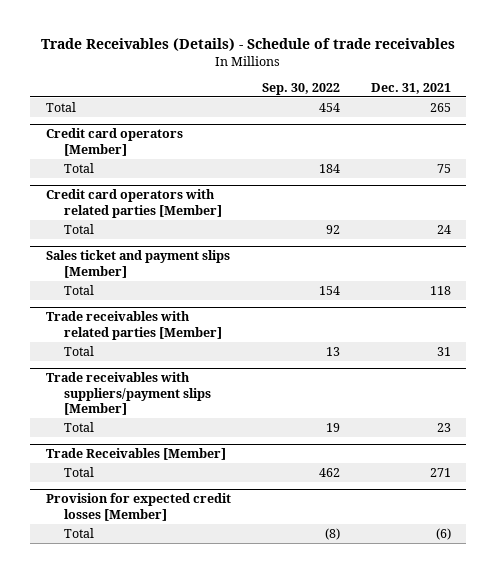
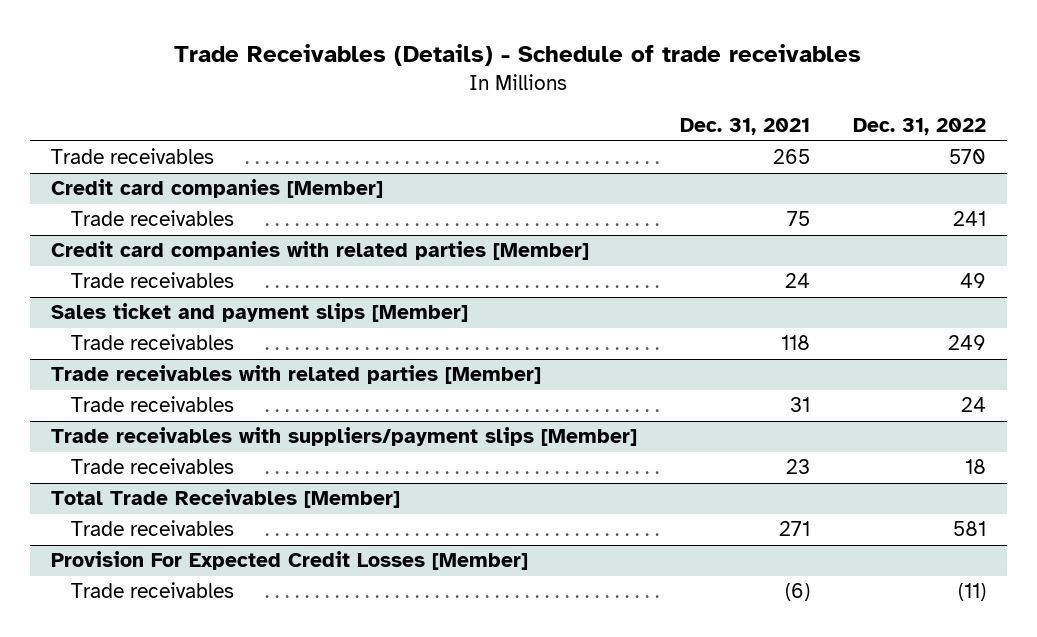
- | Sep. 30, 2022 | Dec. 31, 2021
+ | Dec. 31, 2021 | Dec. 31, 2022
- Total | 454 | 265
- Credit card operators [Member]
- Total | 184 | 75
- Credit card operators with related parties [Member]
- Total | 92 | 24
+ Trade receivables | 265 | 570
+ Credit card companies [Member]
+ Trade receivables | 75 | 241
+ Credit card companies with related parties [Member]
+ Trade receivables | 24 | 49
@ Sales ticket and payment slips [Member]
- Total | 154 | 118
+ Trade receivables | 118 | 249
@ Trade receivables with related parties [Member]
- Total | 13 | 31
+ Trade receivables | 31 | 24
@ Trade receivables with suppliers/payment slips [Member]
- Total | 19 | 23
- Trade Receivables [Member]
- Total | 462 | 271
- Provision for expected credit losses [Member]
- Total | (8) | (6)
@ Trade receivables with suppliers/payment slips [Member]
+ Trade receivables | 23 | 18
+ Total Trade Receivables [Member]
+ Trade receivables | 271 | 581
+ Provision For Expected Credit Losses [Member]
+ Trade receivables | (6) | (11)

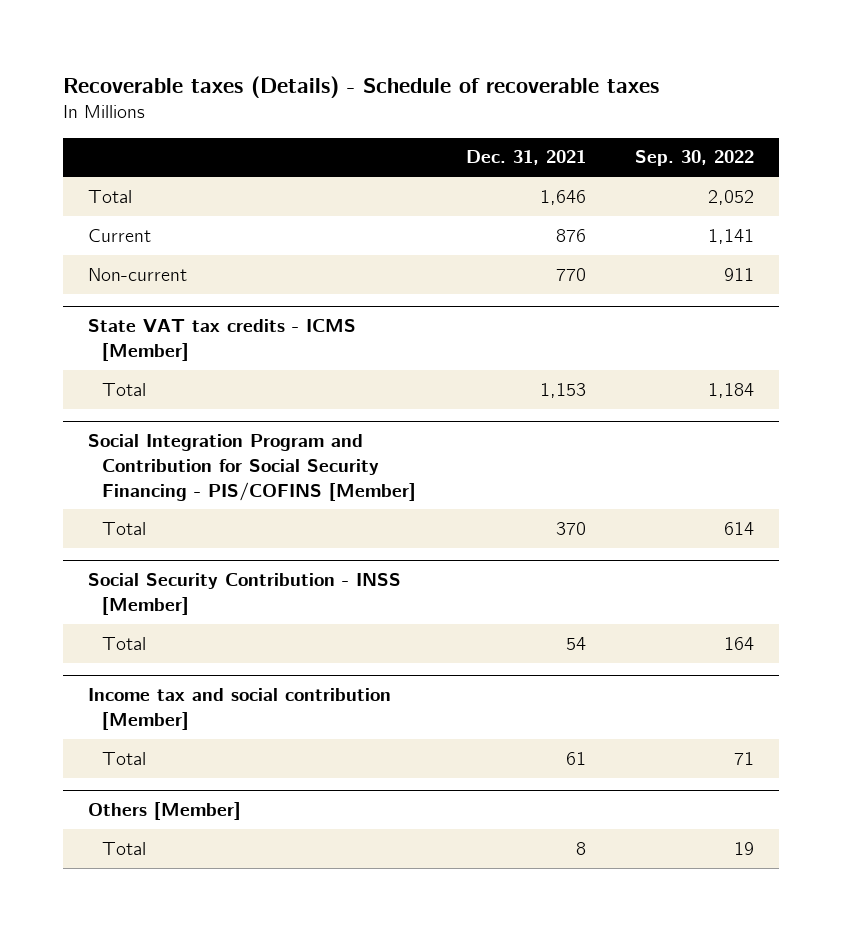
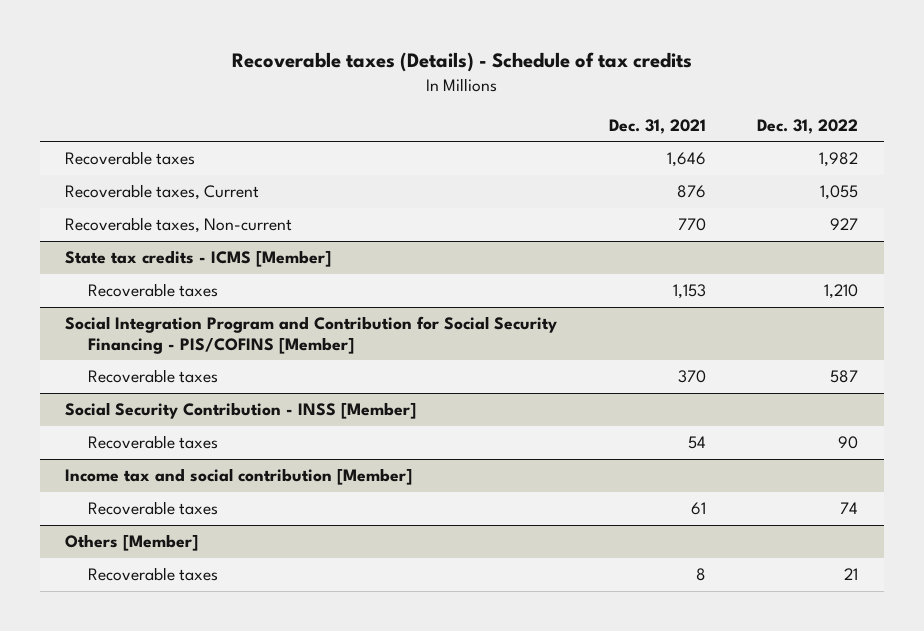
- Recoverable taxes (Details) - Schedule of recoverable taxes
+ Recoverable taxes (Details) - Schedule of tax credits
- | Dec. 31, 2021 | Sep. 30, 2022
+ | Dec. 31, 2021 | Dec. 31, 2022
- Total | 1,646 | 2,052
- Current | 876 | 1,141
- Non-current | 770 | 911
- State VAT tax credits - ICMS [Member]
- Total | 1,153 | 1,184
+ Recoverable taxes | 1,646 | 1,982
+ Recoverable taxes, Current | 876 | 1,055
+ Recoverable taxes, Non-current | 770 | 927
+ State tax credits - ICMS [Member]
+ Recoverable taxes | 1,153 | 1,210
@ Social Integration Program and Contribution for Social Security Financing - PIS/COFINS [Member]
- Total | 370 | 614
+ Recoverable taxes | 370 | 587
@ Social Security Contribution - INSS [Member]
- Total | 54 | 164
+ Recoverable taxes | 54 | 90
@ Income tax and social contribution [Member]
- Total | 61 | 71
+ Recoverable taxes | 61 | 74
@ Others [Member]
- Total | 8 | 19
+ Recoverable taxes | 8 | 21

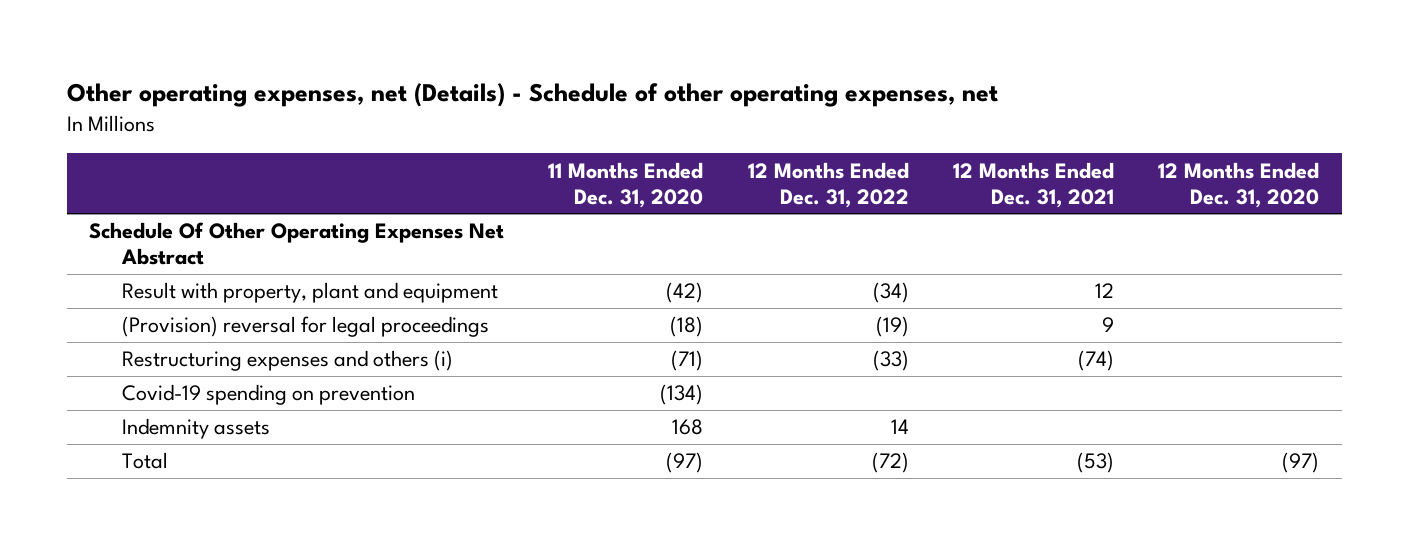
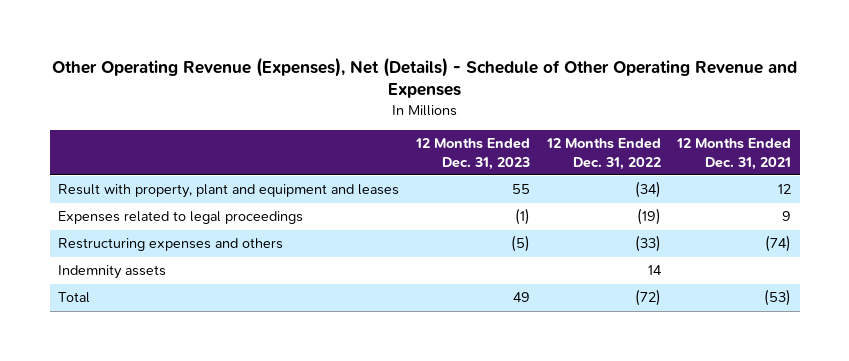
- Other operating expenses, net (Details) - Schedule of other operating expenses, net
+ Other Operating Revenue (Expenses), Net (Details) - Schedule of Other Operating Revenue and Expenses
- | 11 Months Ended Dec. 31, 2020 | 12 Months Ended Dec. 31, 2022 | 12 Months Ended Dec. 31, 2021 | 12 Months Ended Dec. 31, 2020
+ | 12 Months Ended Dec. 31, 2023 | 12 Months Ended Dec. 31, 2022 | 12 Months Ended Dec. 31, 2021
- Schedule Of Other Operating Expenses Net Abstract
- Result with property, plant and equipment | (42) | (34) | 12 |
- (Provision) reversal for legal proceedings | (18) | (19) | 9 |
- Restructuring expenses and others (i) | (71) | (33) | (74) |
- Covid-19 spending on prevention | (134) | | |
+ Result with property, plant and equipment and leases | 55 | (34) | 12
+ Expenses related to legal proceedings | (1) | (19) | 9
+ Restructuring expenses and others | (5) | (33) | (74)

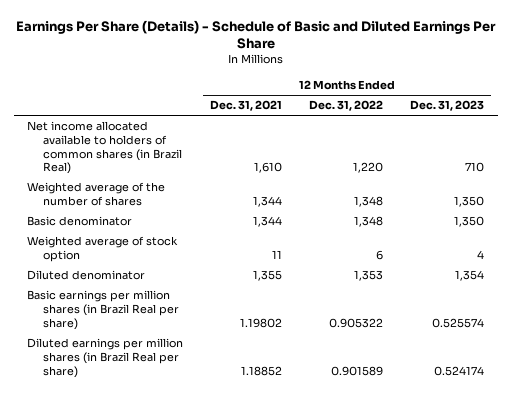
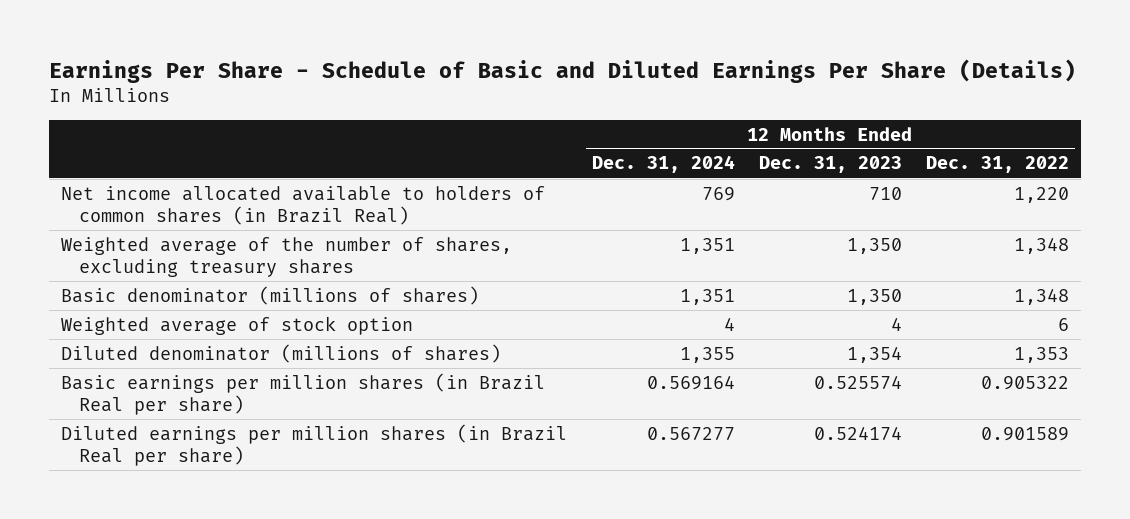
- Earnings Per Share (Details) - Schedule of Basic and Diluted Earnings Per Share
+ Earnings Per Share - Schedule of Basic and Diluted Earnings Per Share (Details)
- | 12 Months Ended Dec. 31, 2021 | 12 Months Ended Dec. 31, 2022 | 12 Months Ended Dec. 31, 2023
+ | 12 Months Ended Dec. 31, 2024 | 12 Months Ended Dec. 31, 2023 | 12 Months Ended Dec. 31, 2022
- Weighted average of the number of shares | 1,344 | 1,348 | 1,350
- Basic denominator | 1,344 | 1,348 | 1,350
+ Weighted average of the number of shares, excluding treasury shares | 1,351 | 1,350 | 1,348
+ Basic denominator (millions of shares) | 1,351 | 1,350 | 1,348
- Diluted denominator | 1,355 | 1,353 | 1,354
+ Diluted denominator (millions of shares) | 1,355 | 1,354 | 1,353

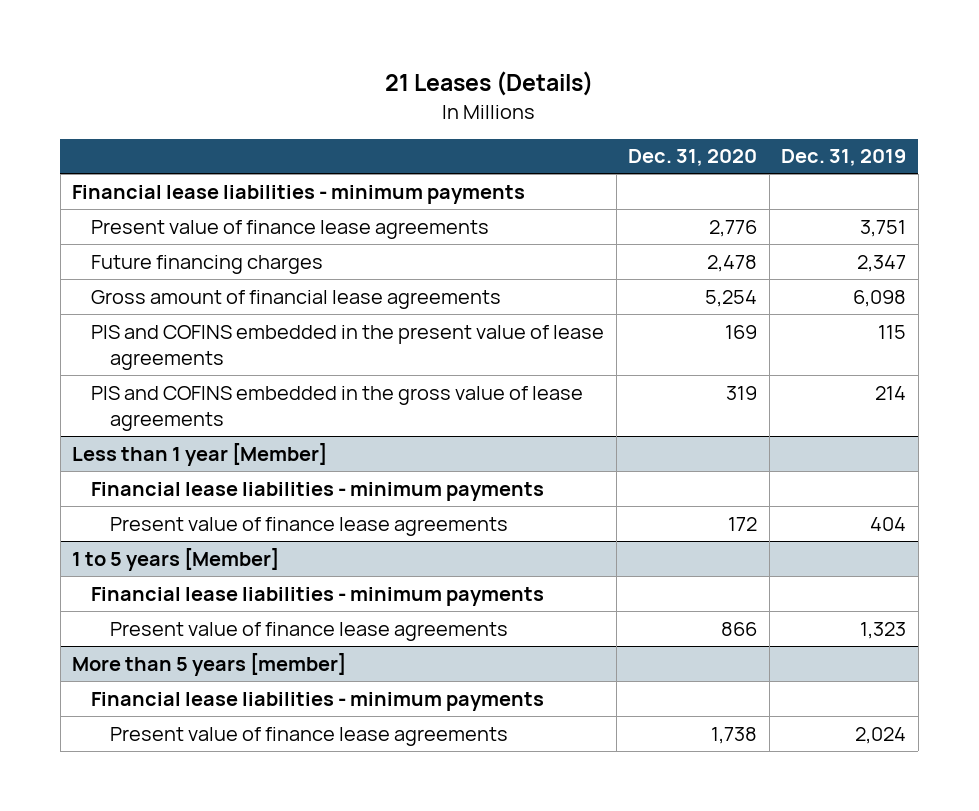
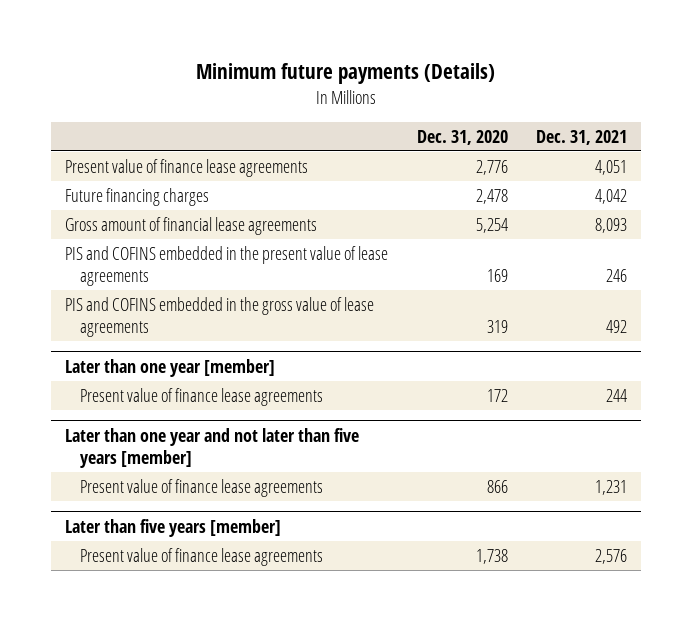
- 21 Leases (Details)
+ Minimum future payments (Details)
- | Dec. 31, 2020 | Dec. 31, 2019
+ | Dec. 31, 2020 | Dec. 31, 2021
- Financial lease liabilities - minimum payments
- Less than 1 year [Member]
- Financial lease liabilities - minimum payments
+ Later than one year [member]
- 1 to 5 years [Member]
- Financial lease liabilities - minimum payments
+ Later than one year and not later than five years [member]
- More than 5 years [member]
- Financial lease liabilities - minimum payments
+ Later than five years [member]

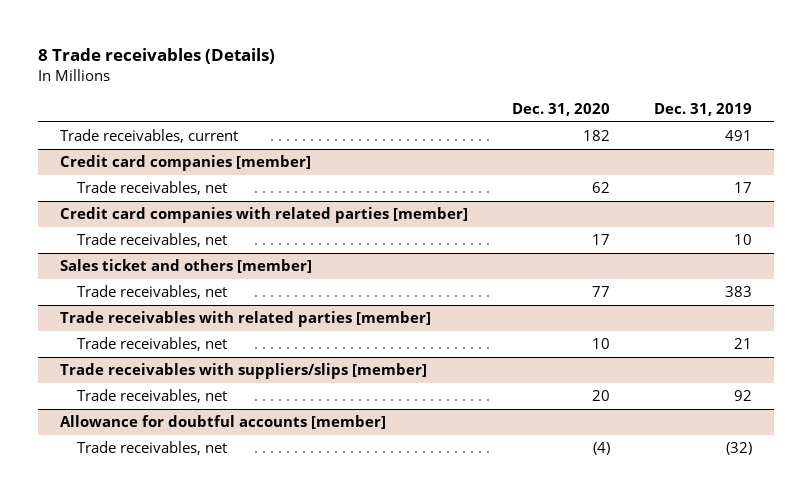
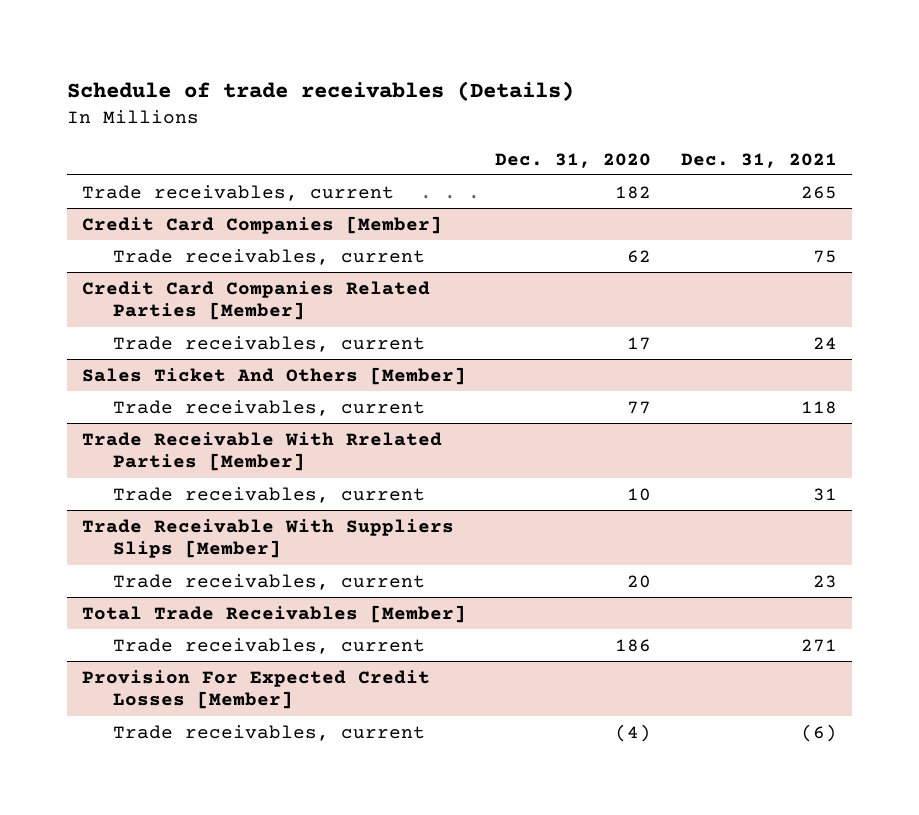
- 8 Trade receivables (Details)
+ Schedule of trade receivables (Details)
- | Dec. 31, 2020 | Dec. 31, 2019
+ | Dec. 31, 2020 | Dec. 31, 2021
- Credit card companies [member]
- Trade receivables, net | 62 | 17
- Credit card companies with related parties [member]
- Trade receivables, net | 17 | 10
- Sales ticket and others [member]
- Trade receivables, net | 77 | 383
- Trade receivables with related parties [member]
- Trade receivables, net | 10 | 21
- Trade receivables with suppliers/slips [member]
- Trade receivables, net | 20 | 92
- Allowance for doubtful accounts [member]
- Trade receivables, net | (4) | (32)
+ Credit Card Companies [Member]
+ Trade receivables, current | 62 | 75
+ Credit Card Companies Related Parties [Member]
+ Trade receivables, current | 17 | 24
+ Sales Ticket And Others [Member]
+ Trade receivables, current | 77 | 118
+ Trade Receivable With Rrelated Parties [Member]
+ Trade receivables, current | 10 | 31
+ Trade Receivable With Suppliers Slips [Member]
+ Trade receivables, current | 20 | 23
+ Total Trade Receivables [Member]
+ Trade receivables, current | 186 | 271
+ Provision For Expected Credit Losses [Member]
+ Trade receivables, current | (4) | (6)

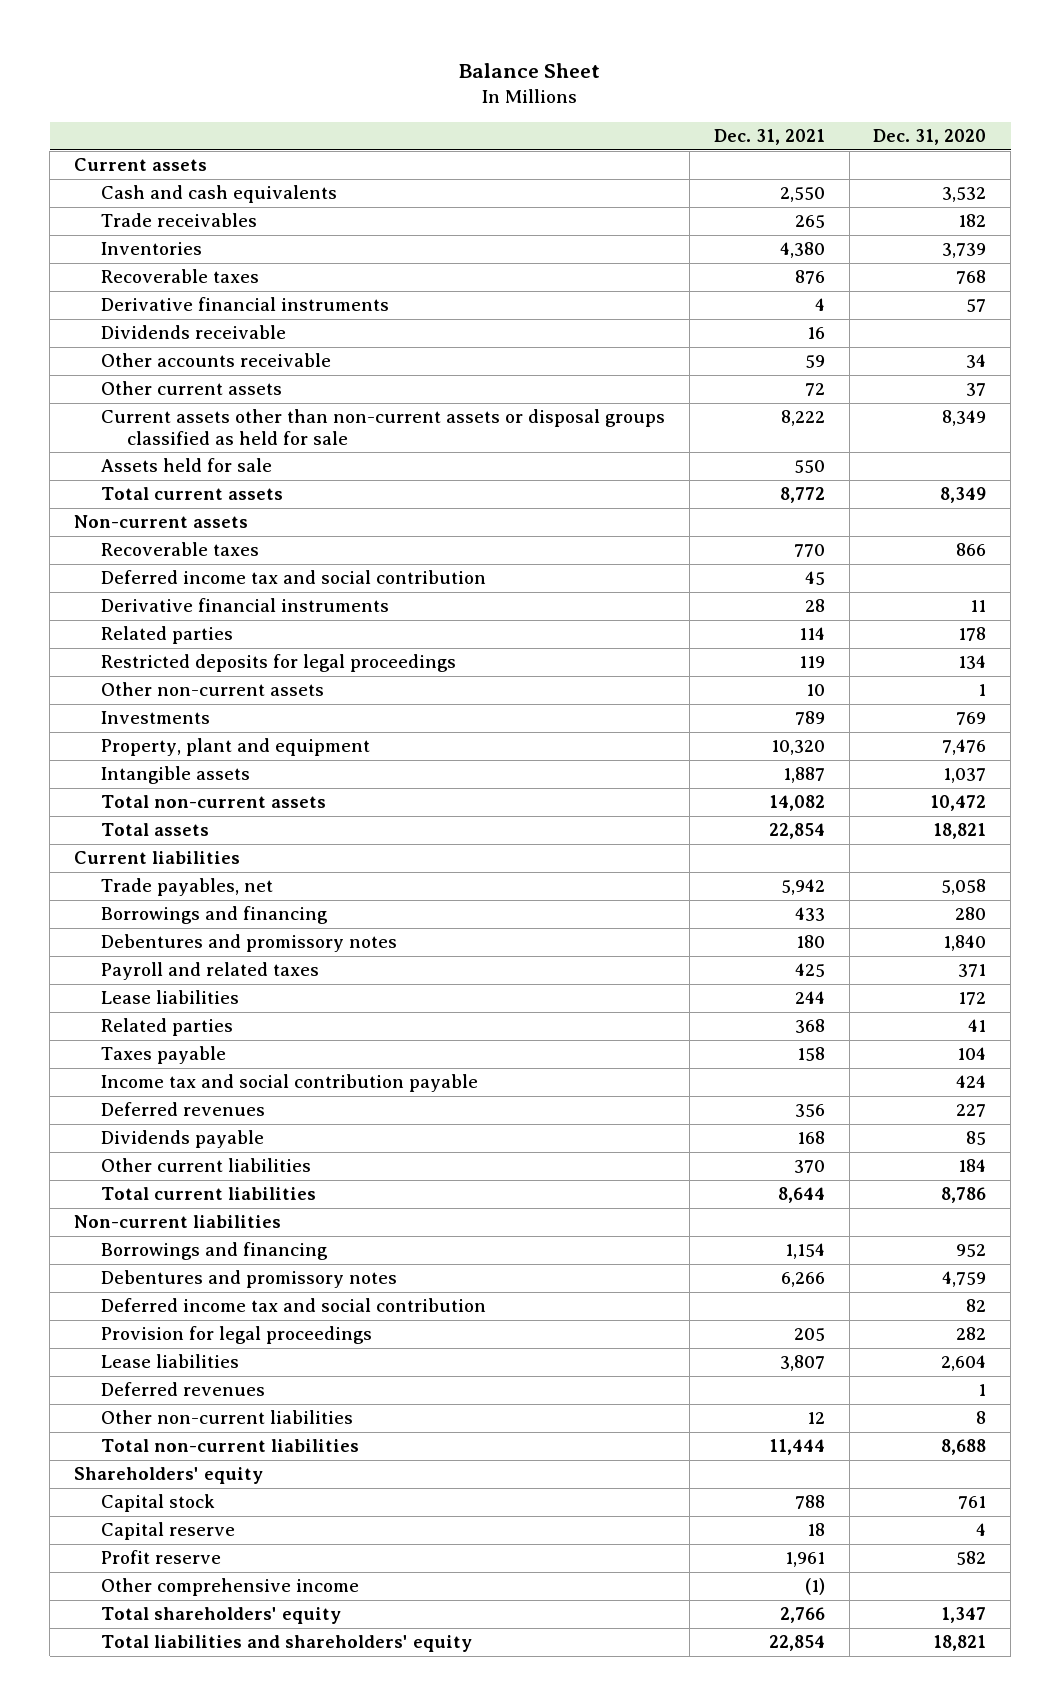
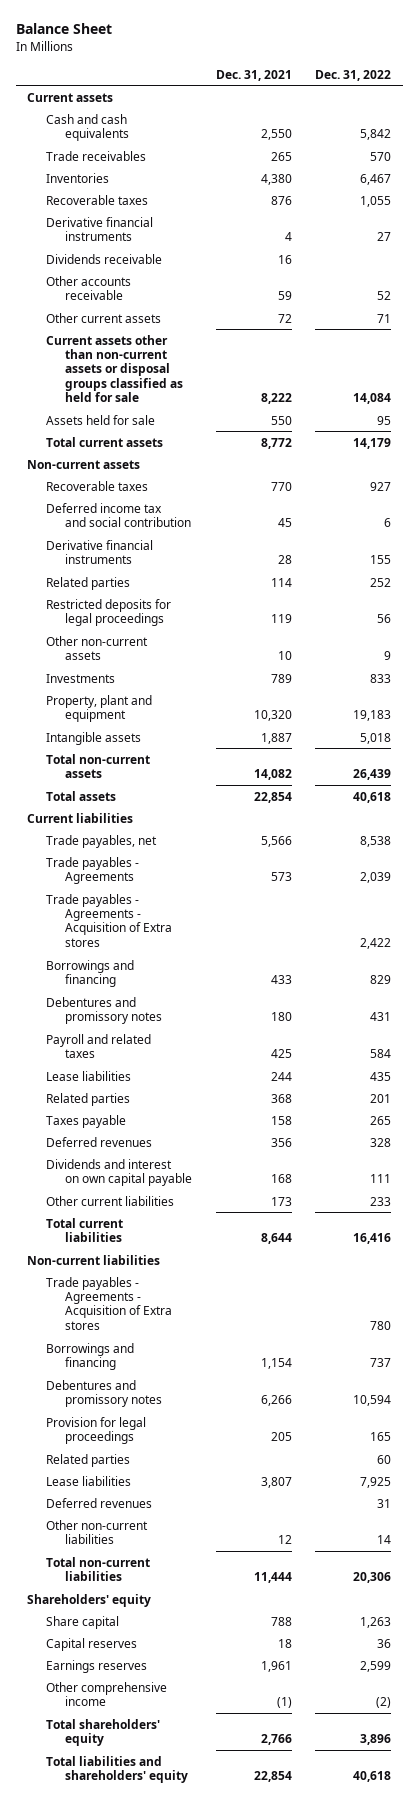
- | Dec. 31, 2021 | Dec. 31, 2020
+ | Dec. 31, 2021 | Dec. 31, 2022
- Trade payables, net | 5,942 | 5,058
+ Trade payables, net | 5,566 | 8,538
+ Trade payables - Agreements | 573 | 2,039
+ Trade payables - Agreements - Acquisition of Extra stores | | 2,422
- Income tax and social contribution payable | | 424
- Dividends payable | 168 | 85
- Other current liabilities | 370 | 184
+ Dividends and interest on own capital payable | 168 | 111
+ Other current liabilities | 173 | 233
+ Trade payables - Agreements - Acquisition of Extra stores | | 780
- Deferred income tax and social contribution | | 82
+ Related parties | | 60
- Capital stock | 788 | 761
- Capital reserve | 18 | 4
- Profit reserve | 1,961 | 582
+ Share capital | 788 | 1,263
+ Capital reserves | 18 | 36
+ Earnings reserves | 1,961 | 2,599

